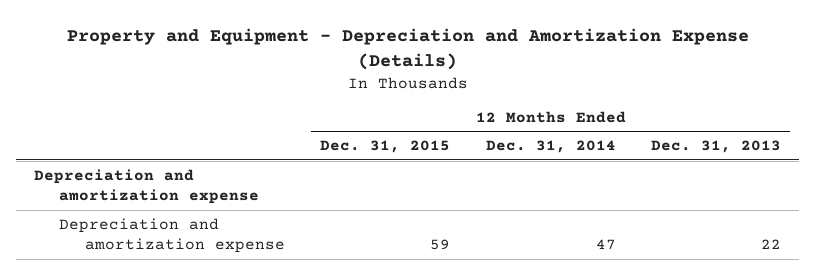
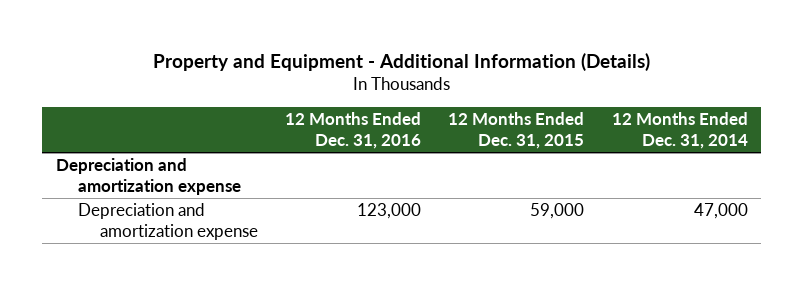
- Property and Equipment - Depreciation and Amortization Expense (Details)
+ Property and Equipment - Additional Information (Details)
- | 12 Months Ended Dec. 31, 2015 | 12 Months Ended Dec. 31, 2014 | 12 Months Ended Dec. 31, 2013
+ | 12 Months Ended Dec. 31, 2016 | 12 Months Ended Dec. 31, 2015 | 12 Months Ended Dec. 31, 2014
- Depreciation and amortization expense | 59 | 47 | 22
+ Depreciation and amortization expense | 123,000 | 59,000 | 47,000

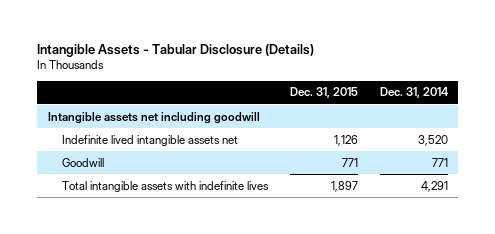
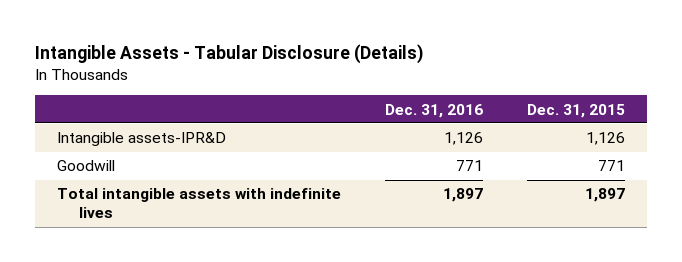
- | Dec. 31, 2015 | Dec. 31, 2014
+ | Dec. 31, 2016 | Dec. 31, 2015
- Intangible assets net including goodwill
- Indefinite lived intangible assets net | 1,126 | 3,520
+ Intangible assets-IPR&D | 1,126 | 1,126

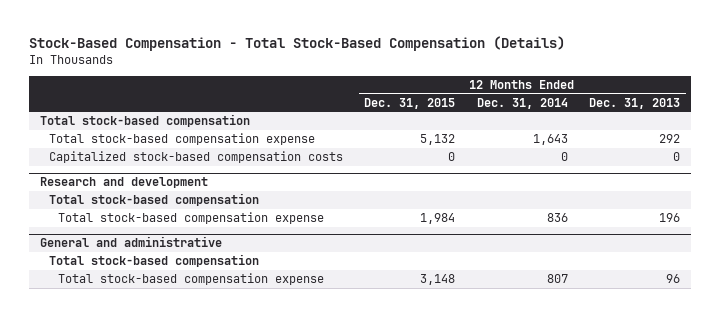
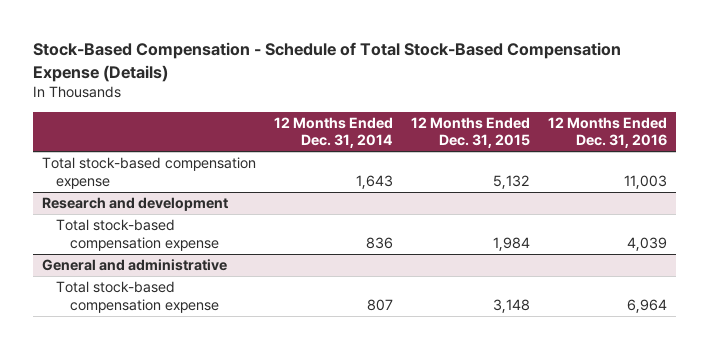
- Stock-Based Compensation - Total Stock-Based Compensation (Details)
+ Stock-Based Compensation - Schedule of Total Stock-Based Compensation Expense (Details)
- | 12 Months Ended Dec. 31, 2015 | 12 Months Ended Dec. 31, 2014 | 12 Months Ended Dec. 31, 2013
+ | 12 Months Ended Dec. 31, 2014 | 12 Months Ended Dec. 31, 2015 | 12 Months Ended Dec. 31, 2016
- Total stock-based compensation
- Capitalized stock-based compensation costs | 0 | 0 | 0
@ Research and development
- Total stock-based compensation
@ General and administrative
- Total stock-based compensation

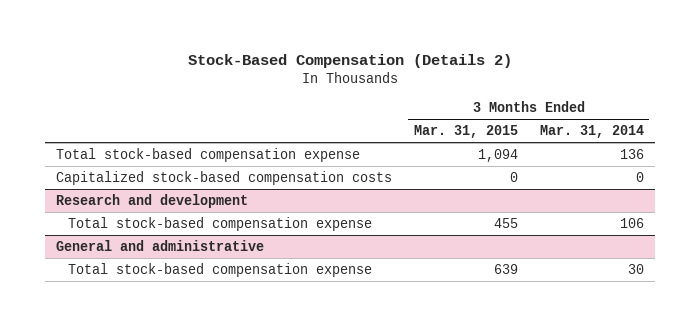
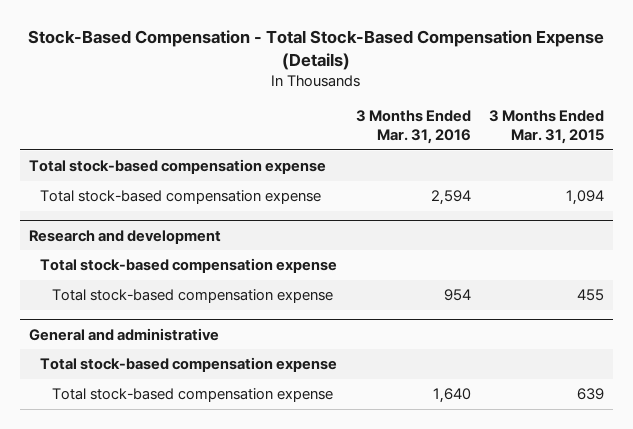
- Stock-Based Compensation (Details 2)
+ Stock-Based Compensation - Total Stock-Based Compensation Expense (Details)
- | 3 Months Ended Mar. 31, 2015 | 3 Months Ended Mar. 31, 2014
+ | 3 Months Ended Mar. 31, 2016 | 3 Months Ended Mar. 31, 2015
+ Total stock-based compensation expense
- Capitalized stock-based compensation costs | 0 | 0
@ Research and development
+ Total stock-based compensation expense
@ General and administrative
+ Total stock-based compensation expense

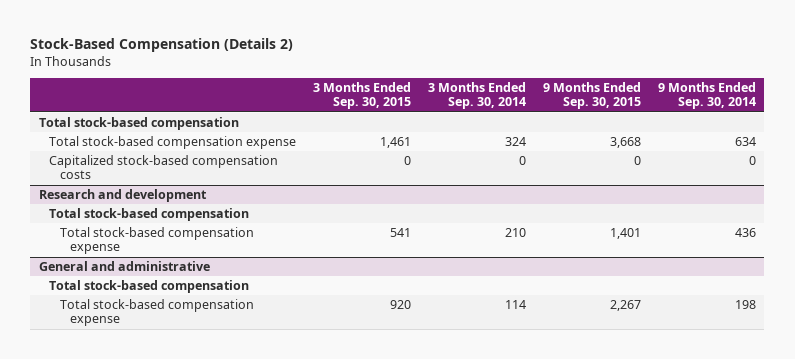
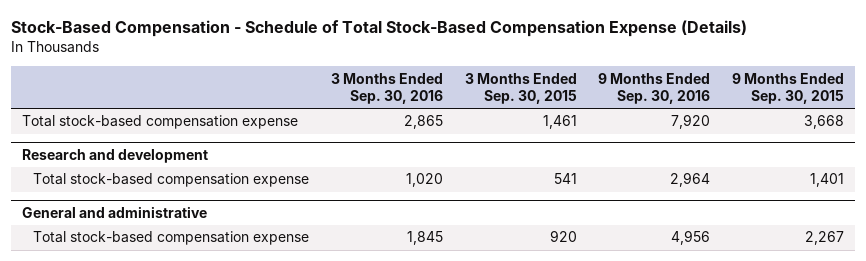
- Stock-Based Compensation (Details 2)
+ Stock-Based Compensation - Schedule of Total Stock-Based Compensation Expense (Details)
- | 3 Months Ended Sep. 30, 2015 | 3 Months Ended Sep. 30, 2014 | 9 Months Ended Sep. 30, 2015 | 9 Months Ended Sep. 30, 2014
+ | 3 Months Ended Sep. 30, 2016 | 3 Months Ended Sep. 30, 2015 | 9 Months Ended Sep. 30, 2016 | 9 Months Ended Sep. 30, 2015
- Total stock-based compensation
- Capitalized stock-based compensation costs | 0 | 0 | 0 | 0
@ Research and development
- Total stock-based compensation
@ General and administrative
- Total stock-based compensation

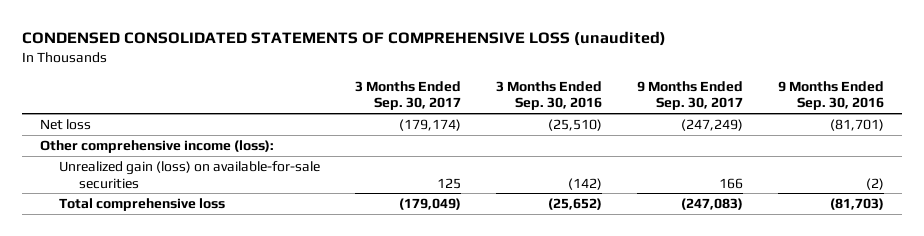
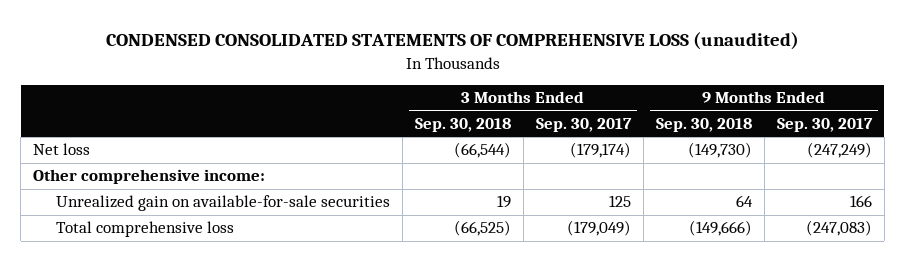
- | 3 Months Ended Sep. 30, 2017 | 3 Months Ended Sep. 30, 2016 | 9 Months Ended Sep. 30, 2017 | 9 Months Ended Sep. 30, 2016
+ | 3 Months Ended Sep. 30, 2018 | 3 Months Ended Sep. 30, 2017 | 9 Months Ended Sep. 30, 2018 | 9 Months Ended Sep. 30, 2017
- Other comprehensive income (loss):
- Unrealized gain (loss) on available-for-sale securities | 125 | (142) | 166 | (2)
+ Other comprehensive income:
+ Unrealized gain on available-for-sale securities | 19 | 125 | 64 | 166

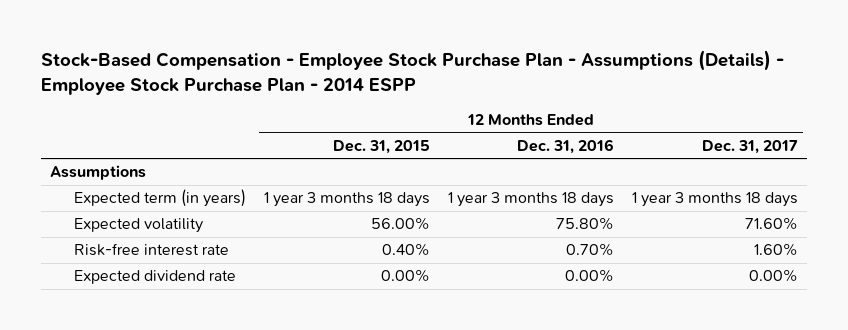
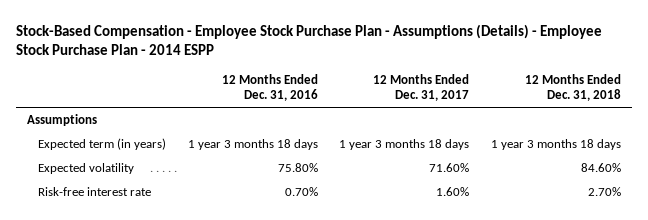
- | 12 Months Ended Dec. 31, 2015 | 12 Months Ended Dec. 31, 2016 | 12 Months Ended Dec. 31, 2017
+ | 12 Months Ended Dec. 31, 2016 | 12 Months Ended Dec. 31, 2017 | 12 Months Ended Dec. 31, 2018
- Expected dividend rate | 0.00% | 0.00% | 0.00%

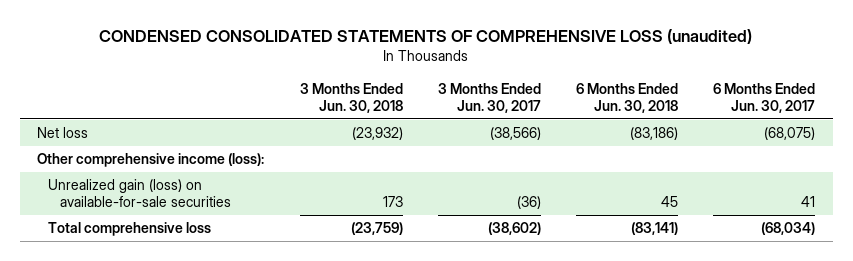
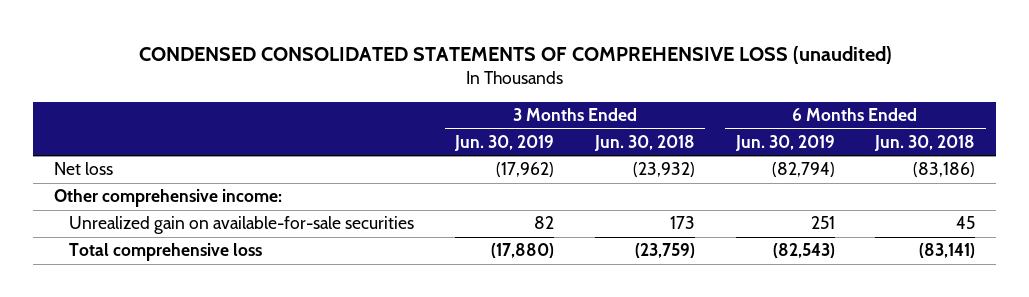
- | 3 Months Ended Jun. 30, 2018 | 3 Months Ended Jun. 30, 2017 | 6 Months Ended Jun. 30, 2018 | 6 Months Ended Jun. 30, 2017
+ | 3 Months Ended Jun. 30, 2019 | 3 Months Ended Jun. 30, 2018 | 6 Months Ended Jun. 30, 2019 | 6 Months Ended Jun. 30, 2018
- Other comprehensive income (loss):
- Unrealized gain (loss) on available-for-sale securities | 173 | (36) | 45 | 41
+ Other comprehensive income:
+ Unrealized gain on available-for-sale securities | 82 | 173 | 251 | 45

